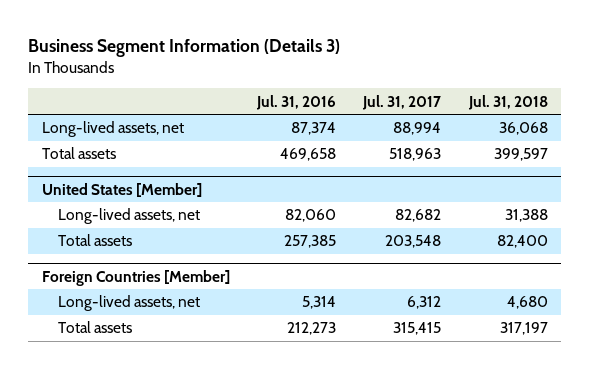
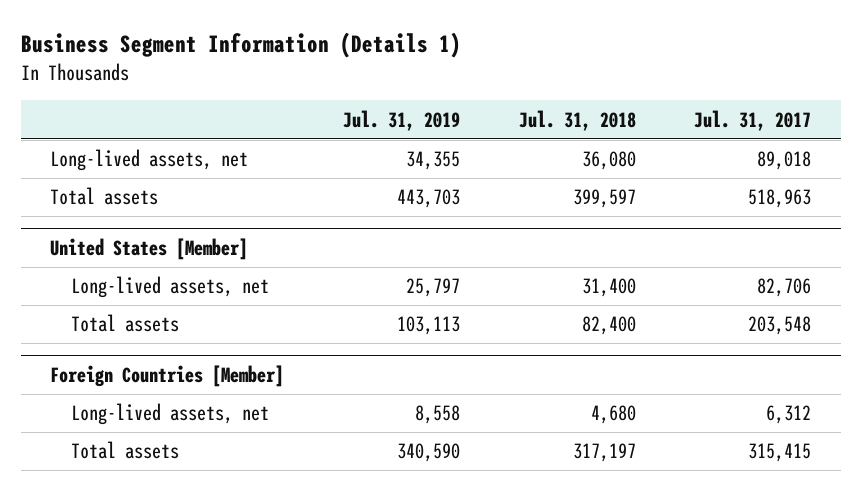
- Business Segment Information (Details 3)
+ Business Segment Information (Details 1)
- | Jul. 31, 2016 | Jul. 31, 2017 | Jul. 31, 2018
+ | Jul. 31, 2019 | Jul. 31, 2018 | Jul. 31, 2017
- Long-lived assets, net | 87,374 | 88,994 | 36,068
+ Long-lived assets, net | 34,355 | 36,080 | 89,018
@ United States [Member]
- Long-lived assets, net | 82,060 | 82,682 | 31,388
+ Long-lived assets, net | 25,797 | 31,400 | 82,706

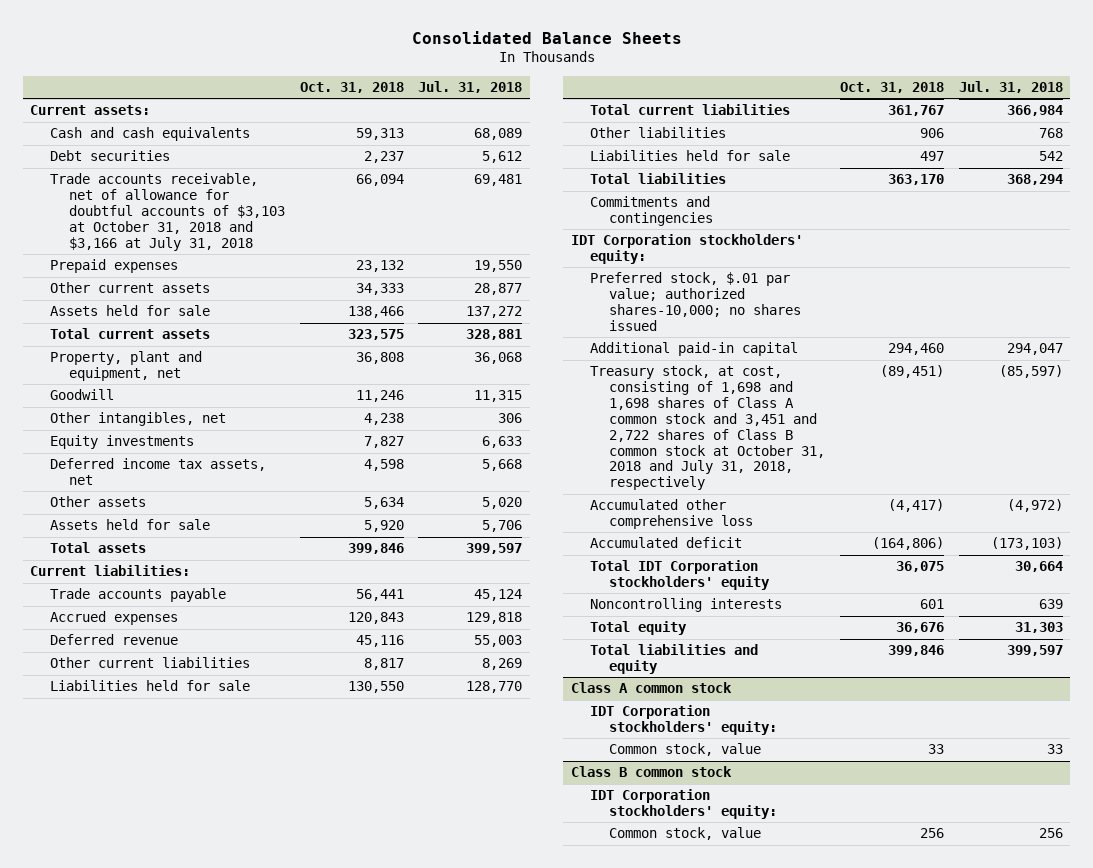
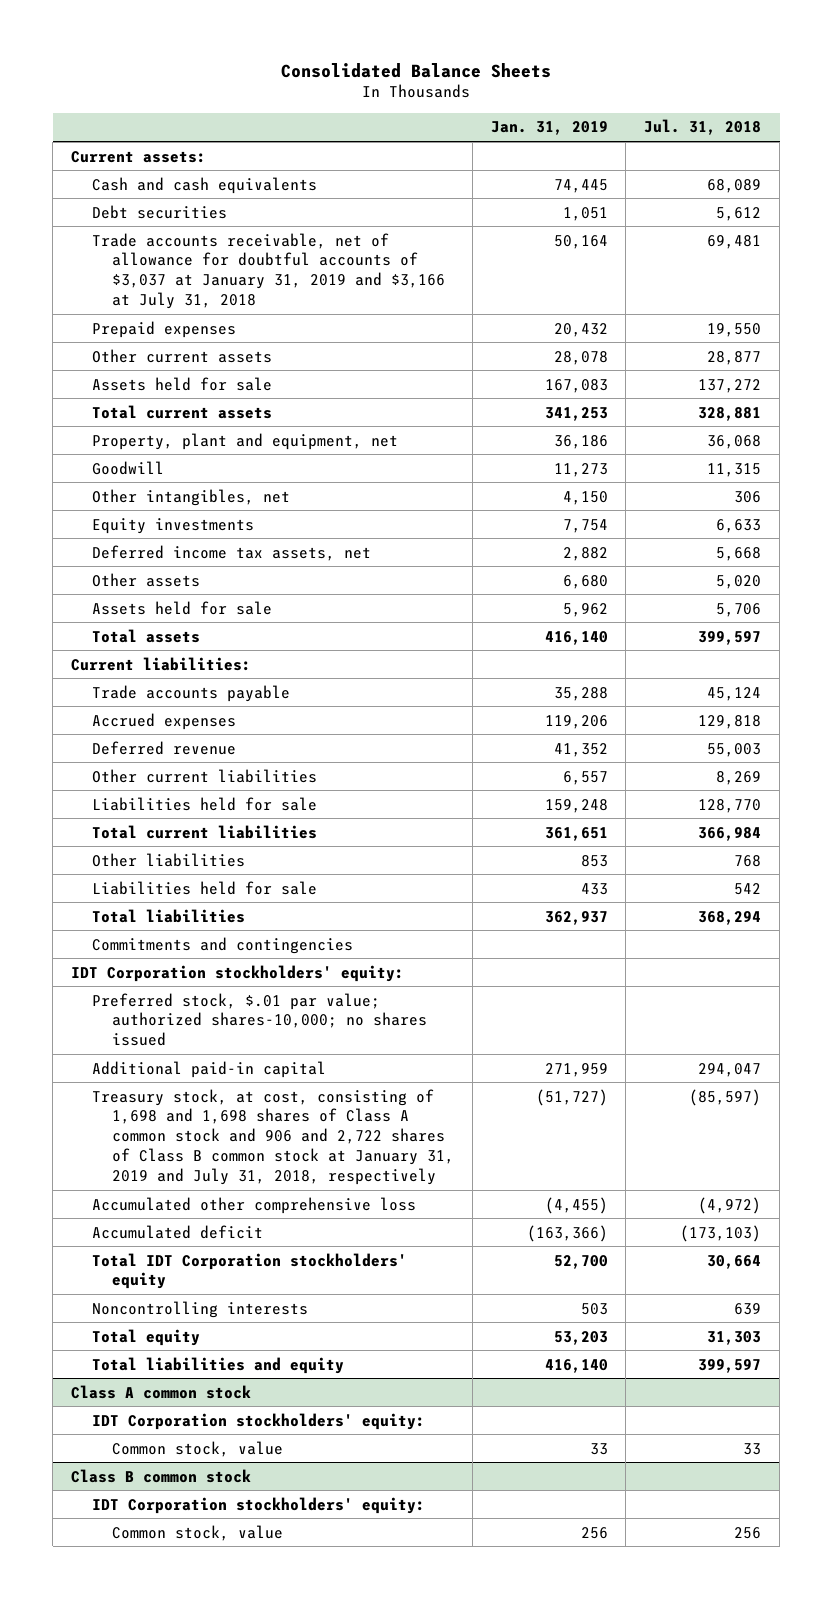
- | Oct. 31, 2018 | Jul. 31, 2018
+ | Jan. 31, 2019 | Jul. 31, 2018
- Trade accounts receivable, net of allowance for doubtful accounts of $3,103 at October 31, 2018 and $3,166 at July 31, 2018 | 66,094 | 69,481
+ Trade accounts receivable, net of allowance for doubtful accounts of $3,037 at January 31, 2019 and $3,166 at July 31, 2018 | 50,164 | 69,481
- Treasury stock, at cost, consisting of 1,698 and 1,698 shares of Class A common stock and 3,451 and 2,722 shares of Class B common stock at October 31, 2018 and July 31, 2018, respectively | (89,451) | (85,597)
+ Treasury stock, at cost, consisting of 1,698 and 1,698 shares of Class A common stock and 906 and 2,722 shares of Class B common stock at January 31, 2019 and July 31, 2018, respectively | (51,727) | (85,597)

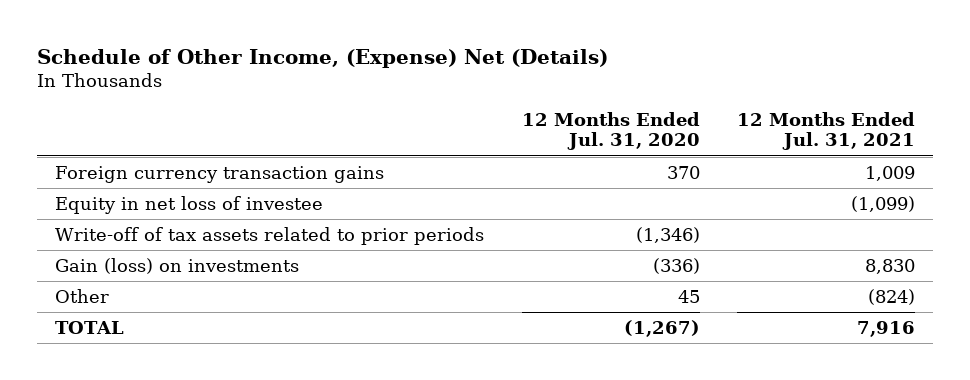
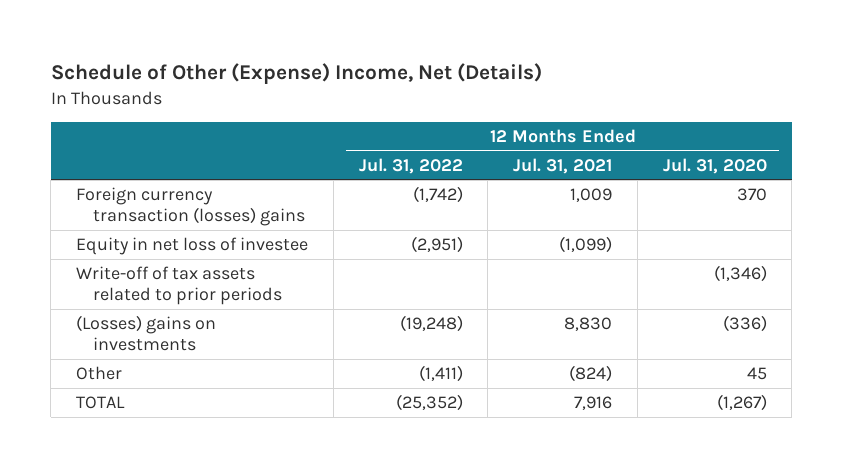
- Schedule of Other Income, (Expense) Net (Details)
+ Schedule of Other (Expense) Income, Net (Details)
- | 12 Months Ended Jul. 31, 2020 | 12 Months Ended Jul. 31, 2021
+ | 12 Months Ended Jul. 31, 2022 | 12 Months Ended Jul. 31, 2021 | 12 Months Ended Jul. 31, 2020
- Foreign currency transaction gains | 370 | 1,009
+ Foreign currency transaction (losses) gains | (1,742) | 1,009 | 370
- Gain (loss) on investments | (336) | 8,830
+ (Losses) gains on investments | (19,248) | 8,830 | (336)

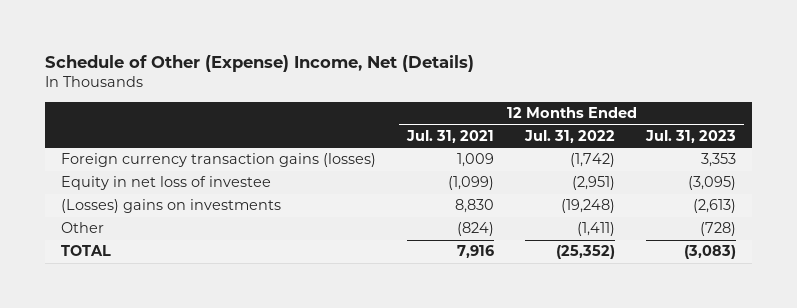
- | 12 Months Ended Jul. 31, 2022 | 12 Months Ended Jul. 31, 2021 | 12 Months Ended Jul. 31, 2020
+ | 12 Months Ended Jul. 31, 2021 | 12 Months Ended Jul. 31, 2022 | 12 Months Ended Jul. 31, 2023
- Foreign currency transaction (losses) gains | (1,742) | 1,009 | 370
+ Foreign currency transaction gains (losses) | 1,009 | (1,742) | 3,353
- Write-off of tax assets related to prior periods | | | (1,346)

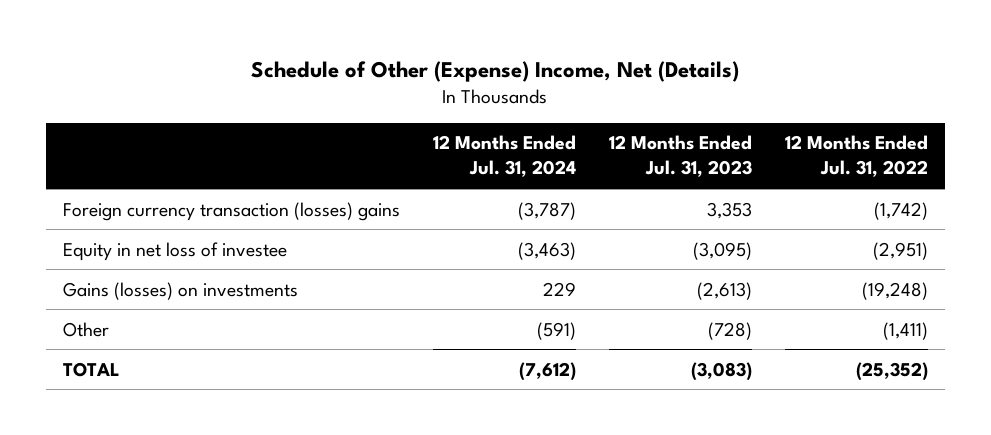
- | 12 Months Ended Jul. 31, 2021 | 12 Months Ended Jul. 31, 2022 | 12 Months Ended Jul. 31, 2023
+ | 12 Months Ended Jul. 31, 2024 | 12 Months Ended Jul. 31, 2023 | 12 Months Ended Jul. 31, 2022
- Foreign currency transaction gains (losses) | 1,009 | (1,742) | 3,353
+ Foreign currency transaction (losses) gains | (3,787) | 3,353 | (1,742)
- (Losses) gains on investments | 8,830 | (19,248) | (2,613)
+ Gains (losses) on investments | 229 | (2,613) | (19,248)

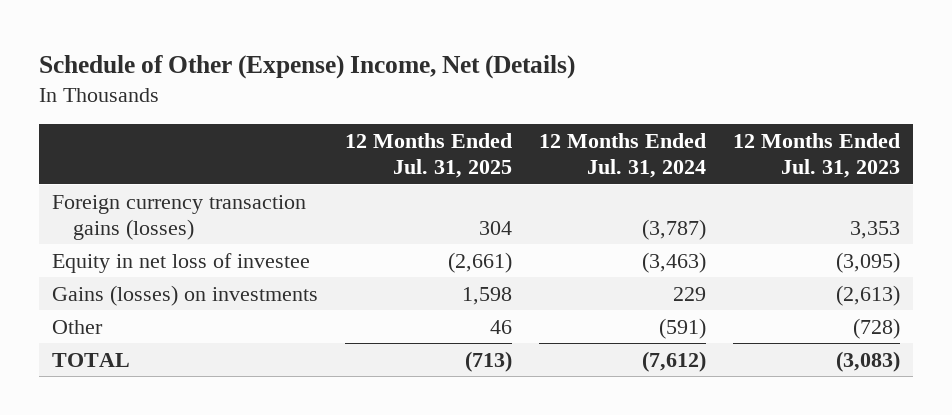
- | 12 Months Ended Jul. 31, 2024 | 12 Months Ended Jul. 31, 2023 | 12 Months Ended Jul. 31, 2022
+ | 12 Months Ended Jul. 31, 2025 | 12 Months Ended Jul. 31, 2024 | 12 Months Ended Jul. 31, 2023
- Foreign currency transaction (losses) gains | (3,787) | 3,353 | (1,742)
+ Foreign currency transaction gains (losses) | 304 | (3,787) | 3,353

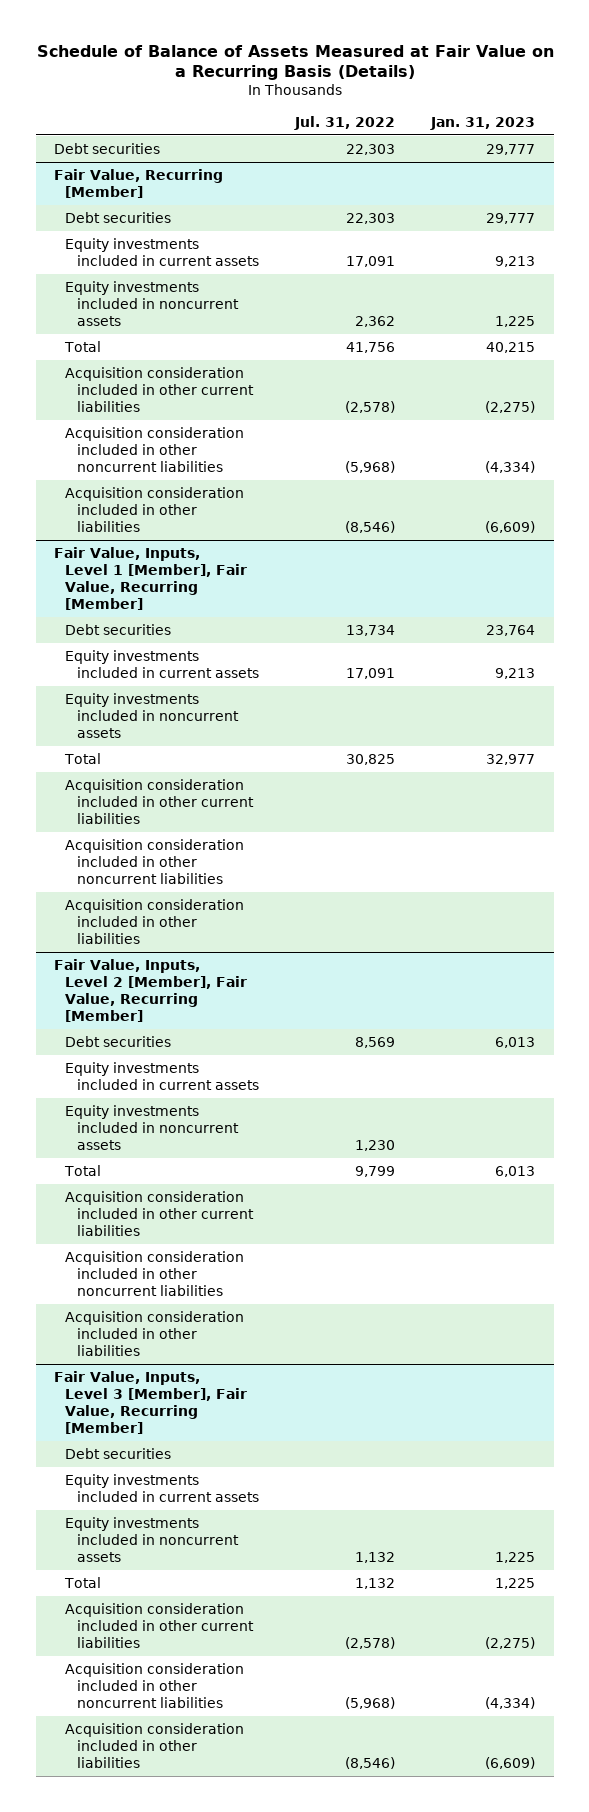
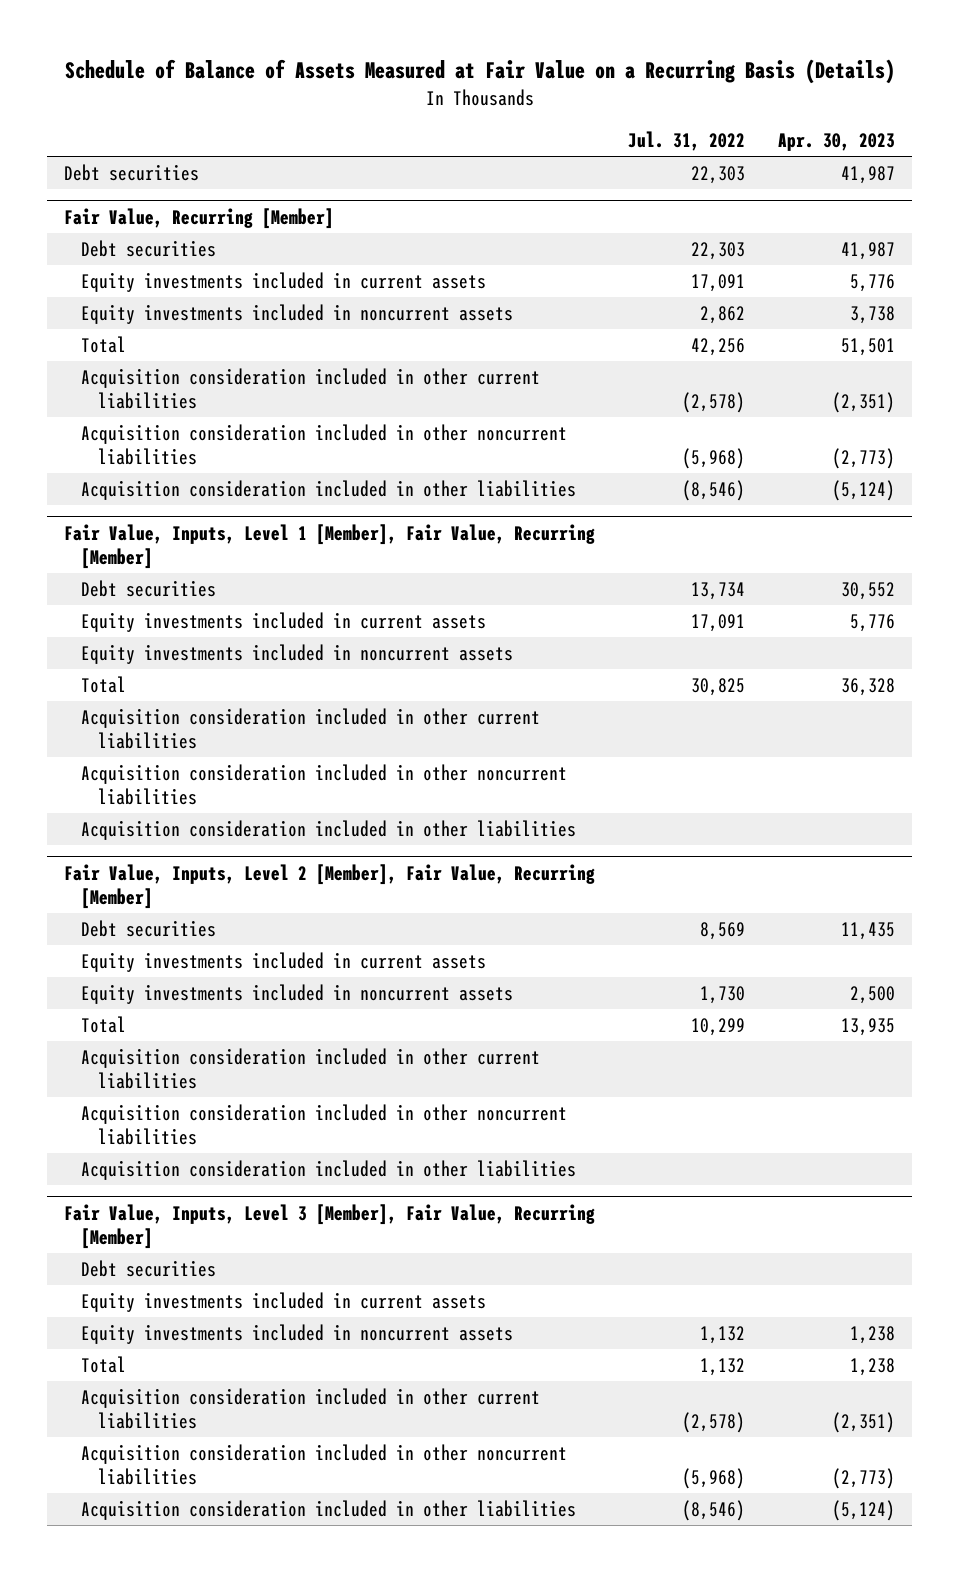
- | Jul. 31, 2022 | Jan. 31, 2023
+ | Jul. 31, 2022 | Apr. 30, 2023
@ Fair Value, Recurring [Member]
- Equity investments included in noncurrent assets | 2,362 | 1,225
- Total | 41,756 | 40,215
+ Equity investments included in noncurrent assets | 2,862 | 3,738
+ Total | 42,256 | 51,501
@ Fair Value, Inputs, Level 2 [Member], Fair Value, Recurring [Member]
- Equity investments included in noncurrent assets | 1,230 |
- Total | 9,799 | 6,013
+ Equity investments included in noncurrent assets | 1,730 | 2,500
+ Total | 10,299 | 13,935

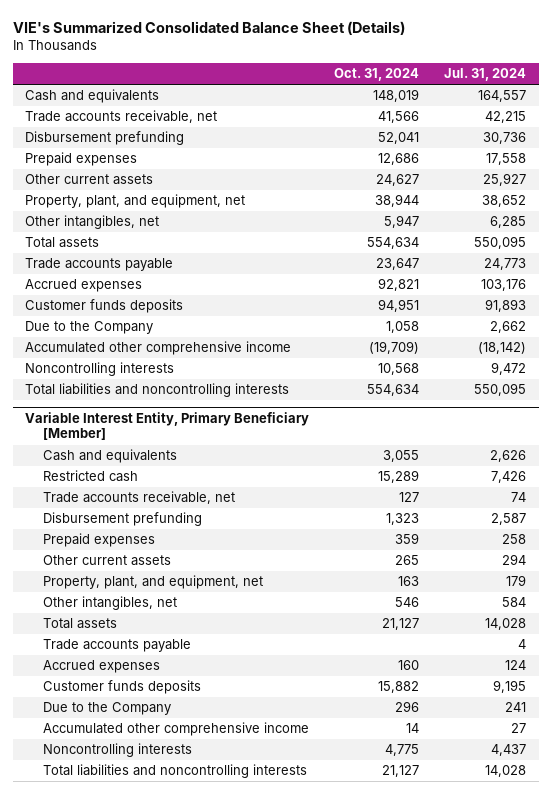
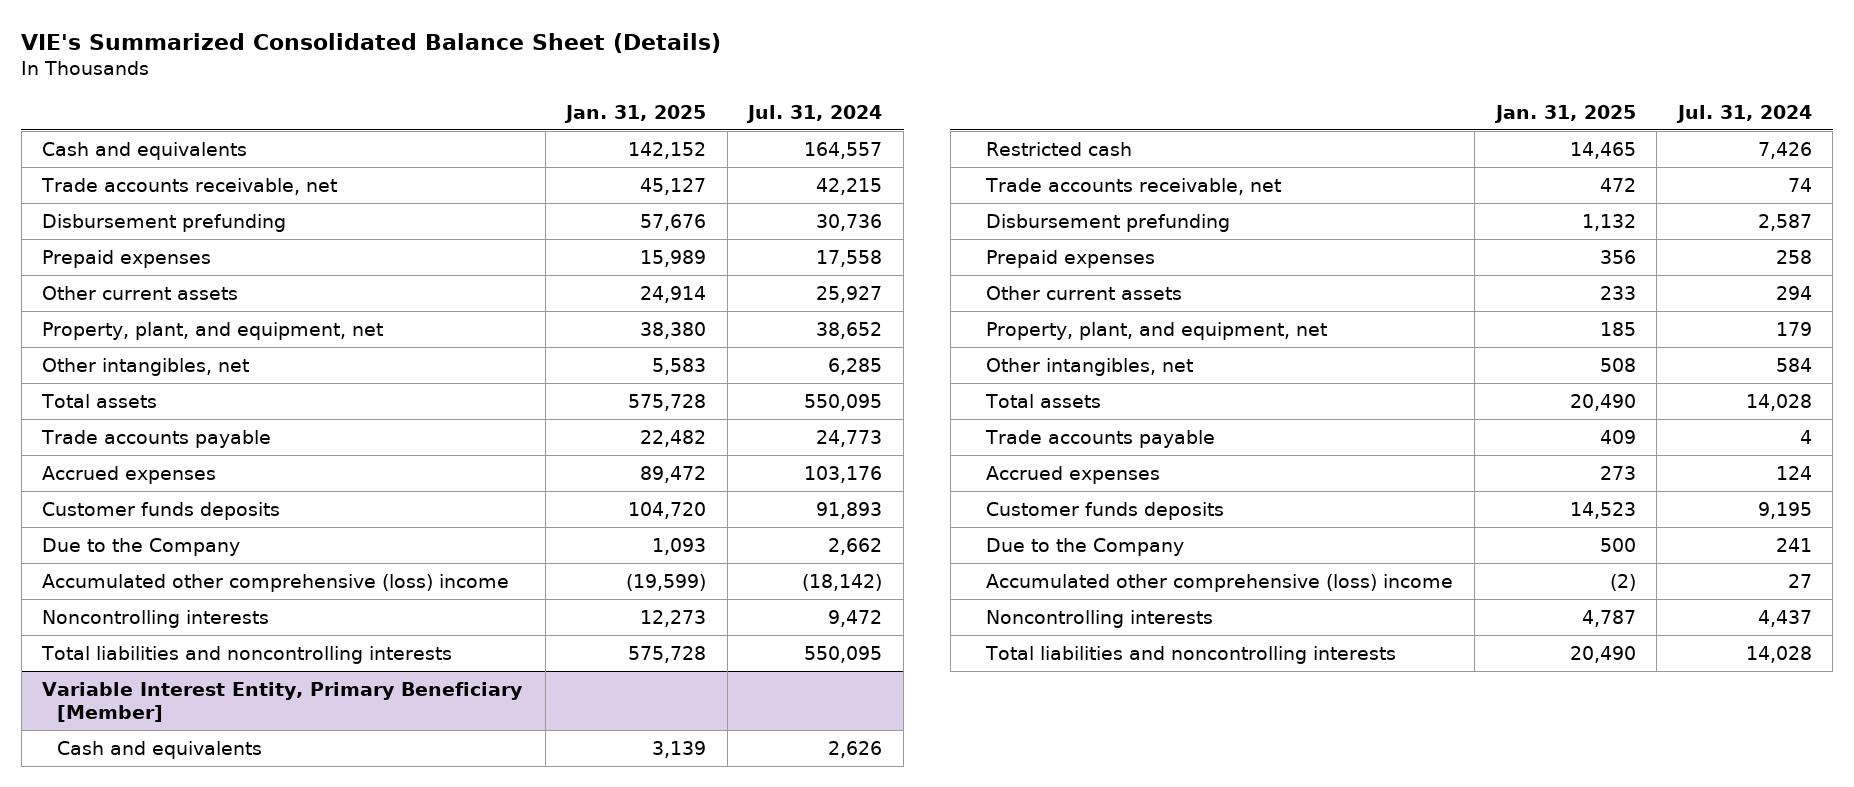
- | Oct. 31, 2024 | Jul. 31, 2024
+ | Jan. 31, 2025 | Jul. 31, 2024
- Accumulated other comprehensive income | (19,709) | (18,142)
+ Accumulated other comprehensive (loss) income | (19,599) | (18,142)
@ Variable Interest Entity, Primary Beneficiary [Member]
- Accumulated other comprehensive income | 14 | 27
+ Accumulated other comprehensive (loss) income | (2) | 27

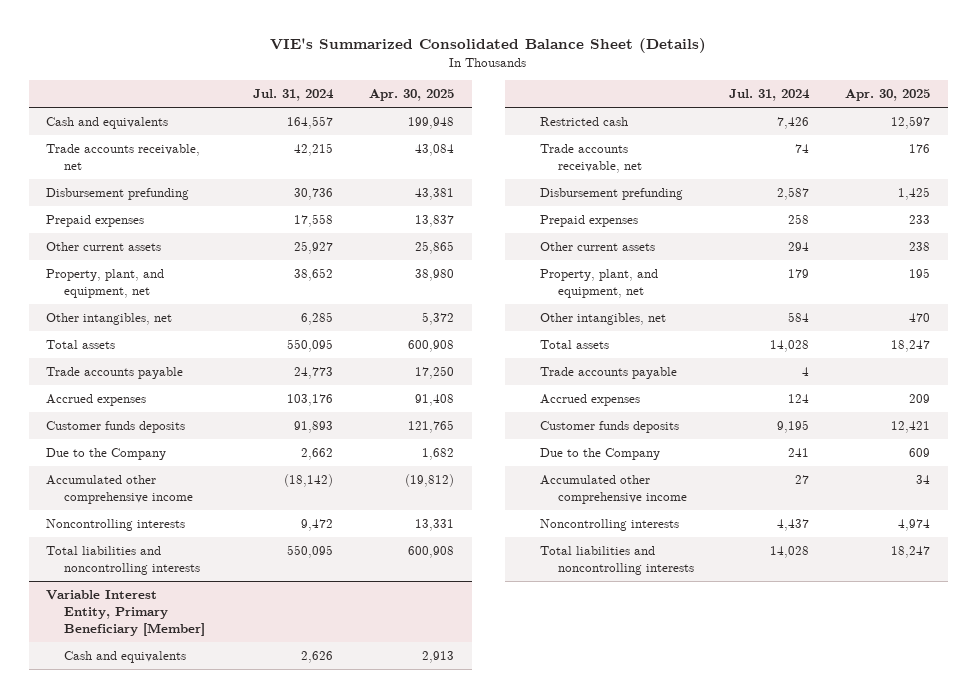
- | Jan. 31, 2025 | Jul. 31, 2024
+ | Jul. 31, 2024 | Apr. 30, 2025
- Accumulated other comprehensive (loss) income | (19,599) | (18,142)
+ Accumulated other comprehensive income | (18,142) | (19,812)
@ Variable Interest Entity, Primary Beneficiary [Member]
- Accumulated other comprehensive (loss) income | (2) | 27
+ Accumulated other comprehensive income | 27 | 34

